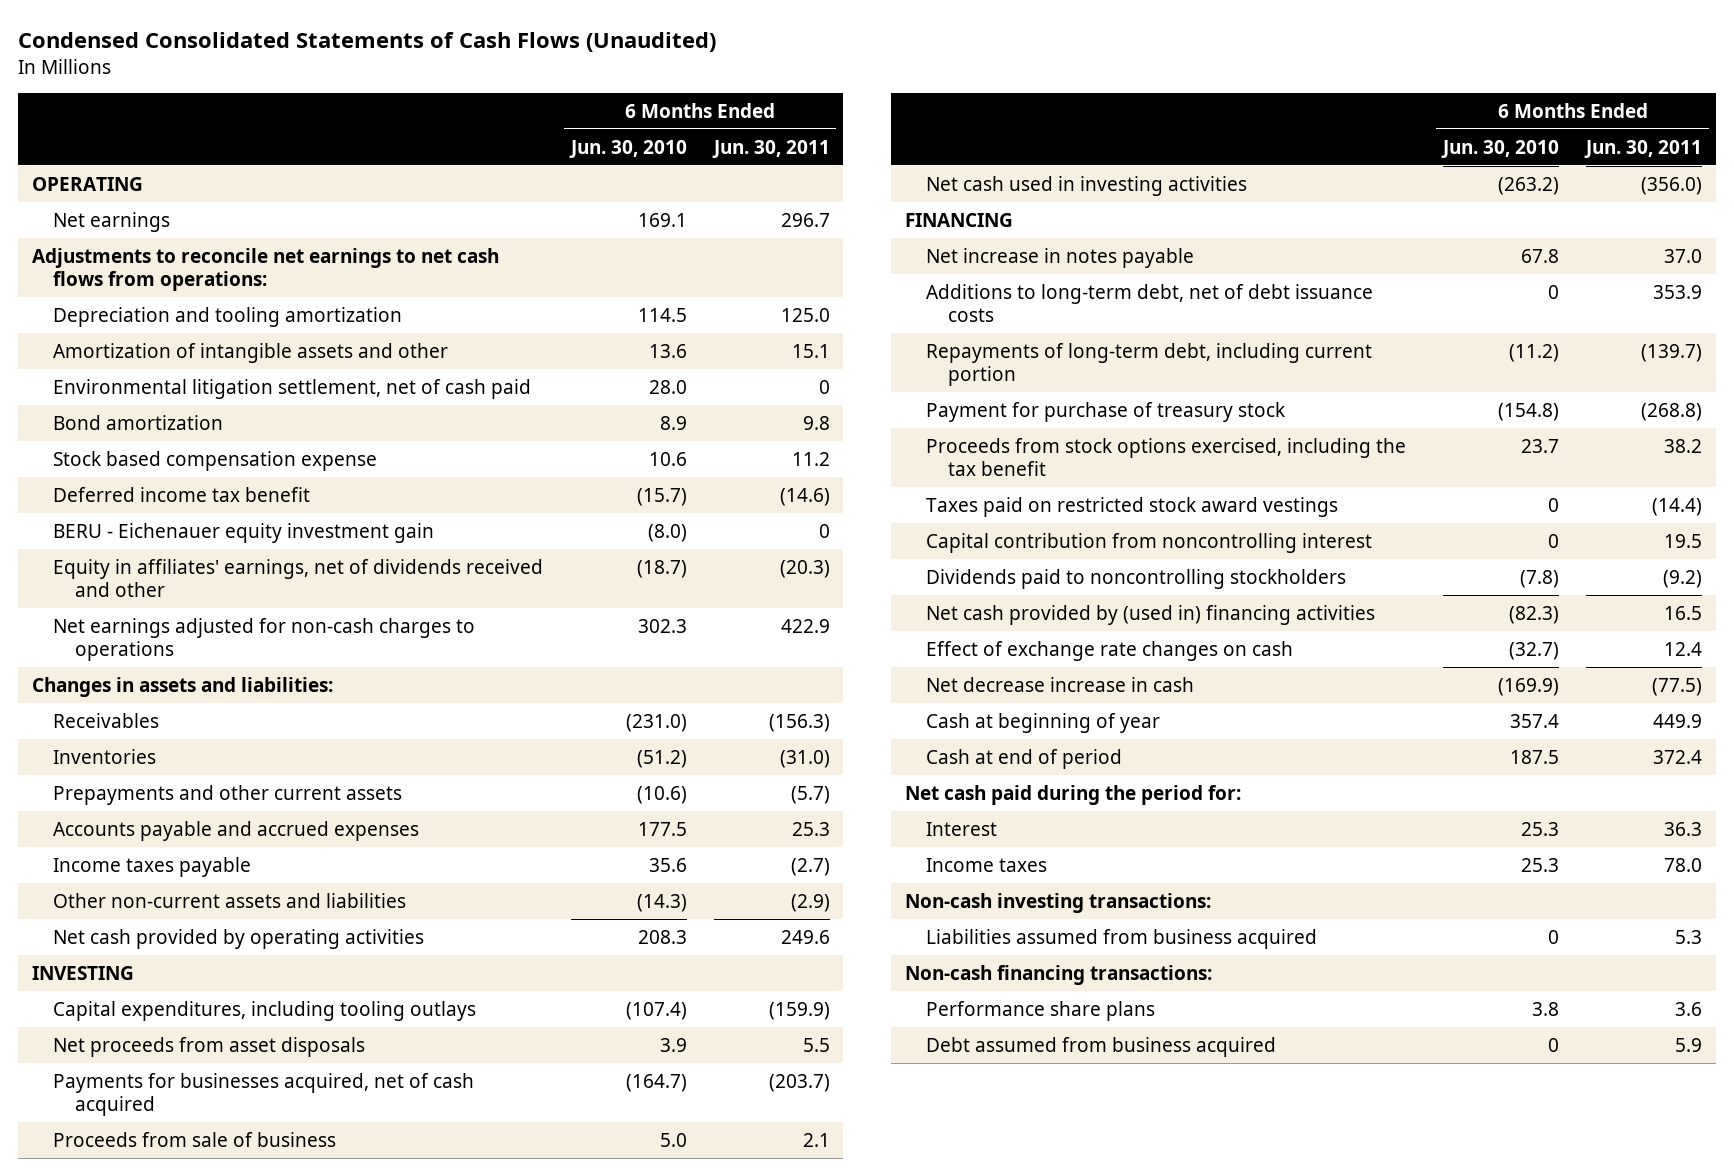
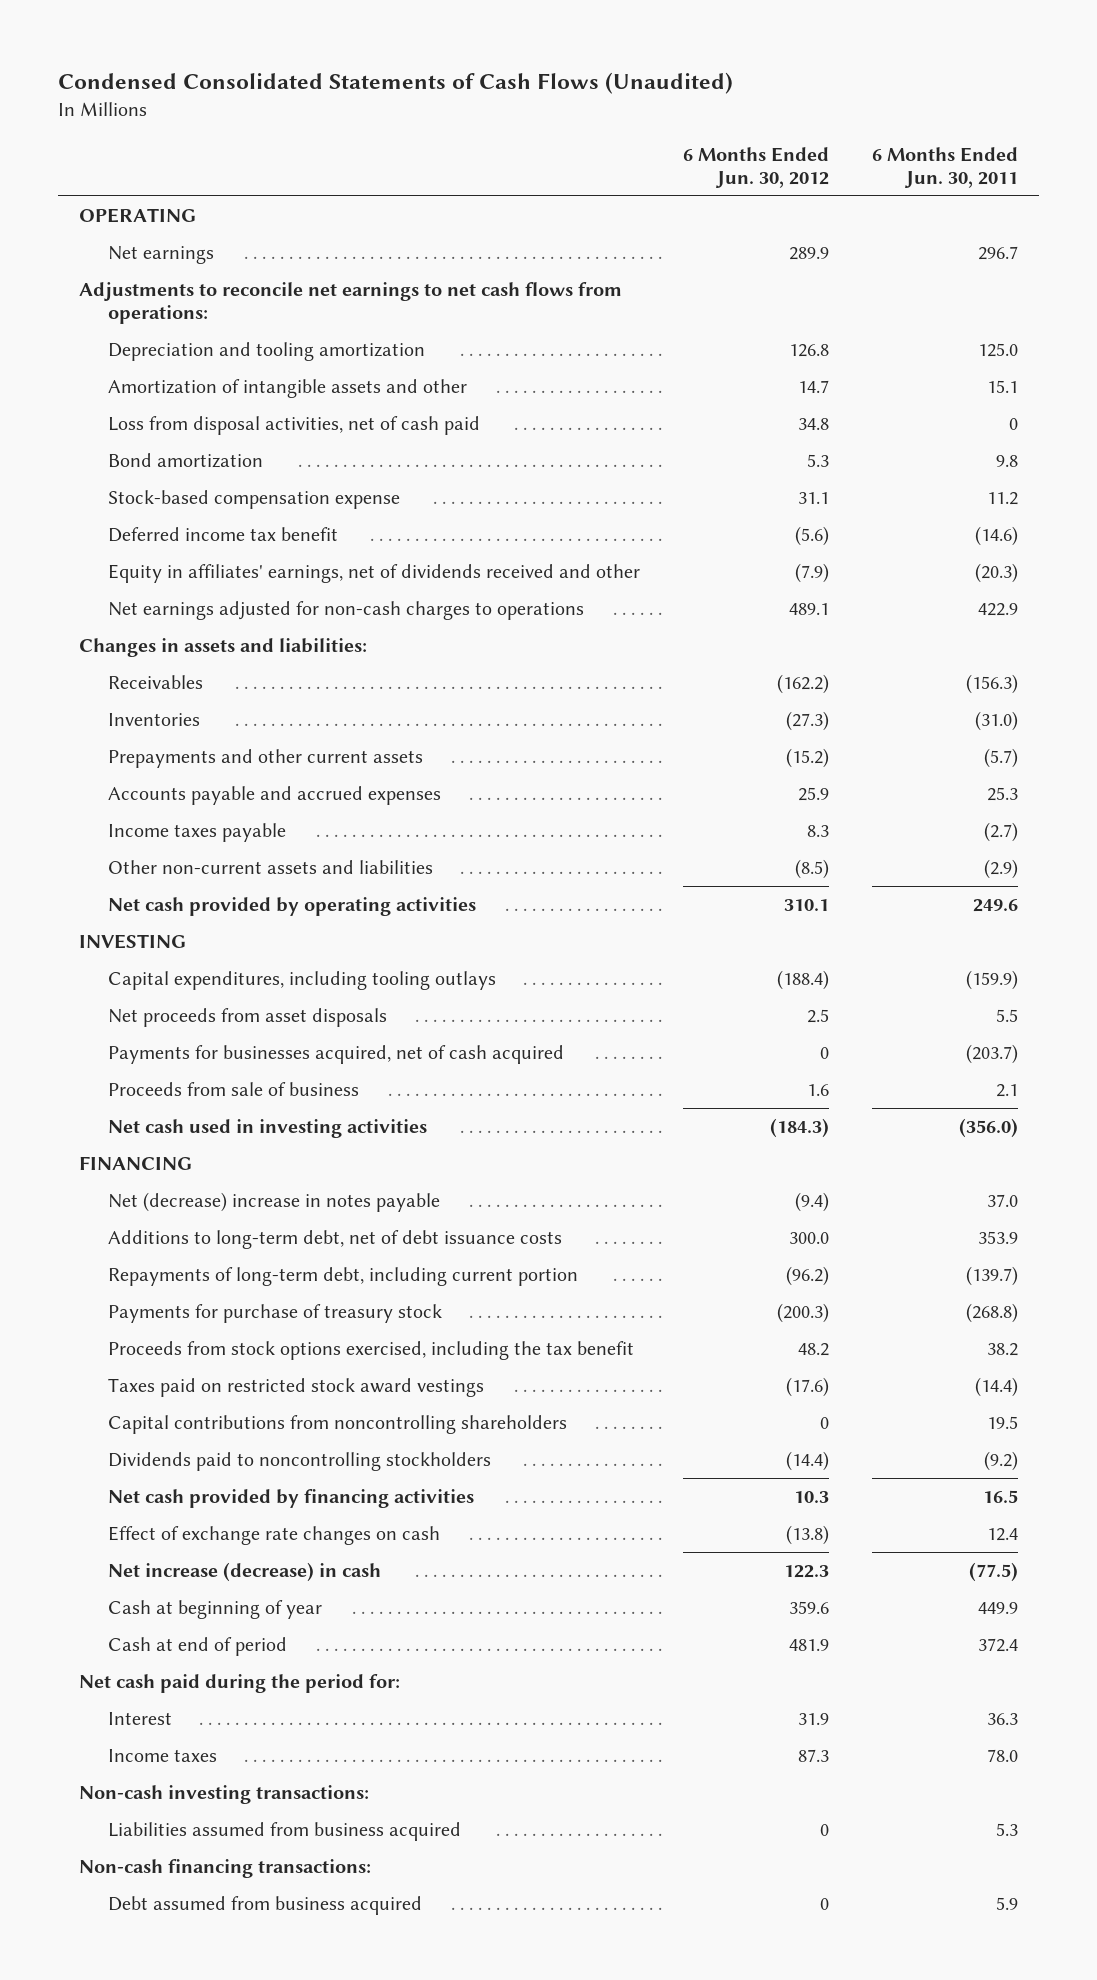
- | 6 Months Ended Jun. 30, 2010 | 6 Months Ended Jun. 30, 2011
+ | 6 Months Ended Jun. 30, 2012 | 6 Months Ended Jun. 30, 2011
- Environmental litigation settlement, net of cash paid | 28.0 | 0
+ Loss from disposal activities, net of cash paid | 34.8 | 0
- Stock based compensation expense | 10.6 | 11.2
+ Stock-based compensation expense | 31.1 | 11.2
- BERU - Eichenauer equity investment gain | (8.0) | 0
- Net increase in notes payable | 67.8 | 37.0
+ Net (decrease) increase in notes payable | (9.4) | 37.0
- Payment for purchase of treasury stock | (154.8) | (268.8)
+ Payments for purchase of treasury stock | (200.3) | (268.8)
- Capital contribution from noncontrolling interest | 0 | 19.5
+ Capital contributions from noncontrolling shareholders | 0 | 19.5
- Net cash provided by (used in) financing activities | (82.3) | 16.5
+ Net cash provided by financing activities | 10.3 | 16.5
- Net decrease increase in cash | (169.9) | (77.5)
+ Net increase (decrease) in cash | 122.3 | (77.5)
- Performance share plans | 3.8 | 3.6

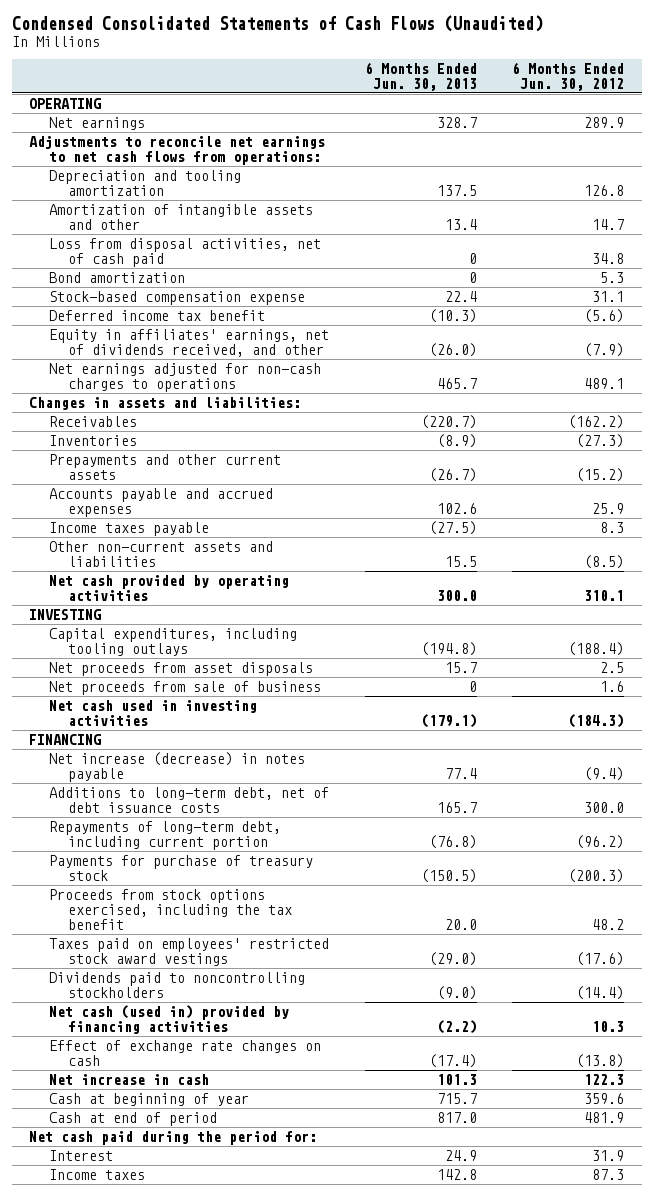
- | 6 Months Ended Jun. 30, 2012 | 6 Months Ended Jun. 30, 2011
+ | 6 Months Ended Jun. 30, 2013 | 6 Months Ended Jun. 30, 2012
- Equity in affiliates' earnings, net of dividends received and other | (7.9) | (20.3)
+ Equity in affiliates' earnings, net of dividends received, and other | (26.0) | (7.9)
- Payments for businesses acquired, net of cash acquired | 0 | (203.7)
- Proceeds from sale of business | 1.6 | 2.1
+ Net proceeds from sale of business | 0 | 1.6
- Net (decrease) increase in notes payable | (9.4) | 37.0
+ Net increase (decrease) in notes payable | 77.4 | (9.4)
- Taxes paid on restricted stock award vestings | (17.6) | (14.4)
- Capital contributions from noncontrolling shareholders | 0 | 19.5
+ Taxes paid on employees' restricted stock award vestings | (29.0) | (17.6)
- Net cash provided by financing activities | 10.3 | 16.5
+ Net cash (used in) provided by financing activities | (2.2) | 10.3
- Net increase (decrease) in cash | 122.3 | (77.5)
+ Net increase in cash | 101.3 | 122.3
- Non-cash investing transactions:
- Liabilities assumed from business acquired | 0 | 5.3
- Non-cash financing transactions:
- Debt assumed from business acquired | 0 | 5.9

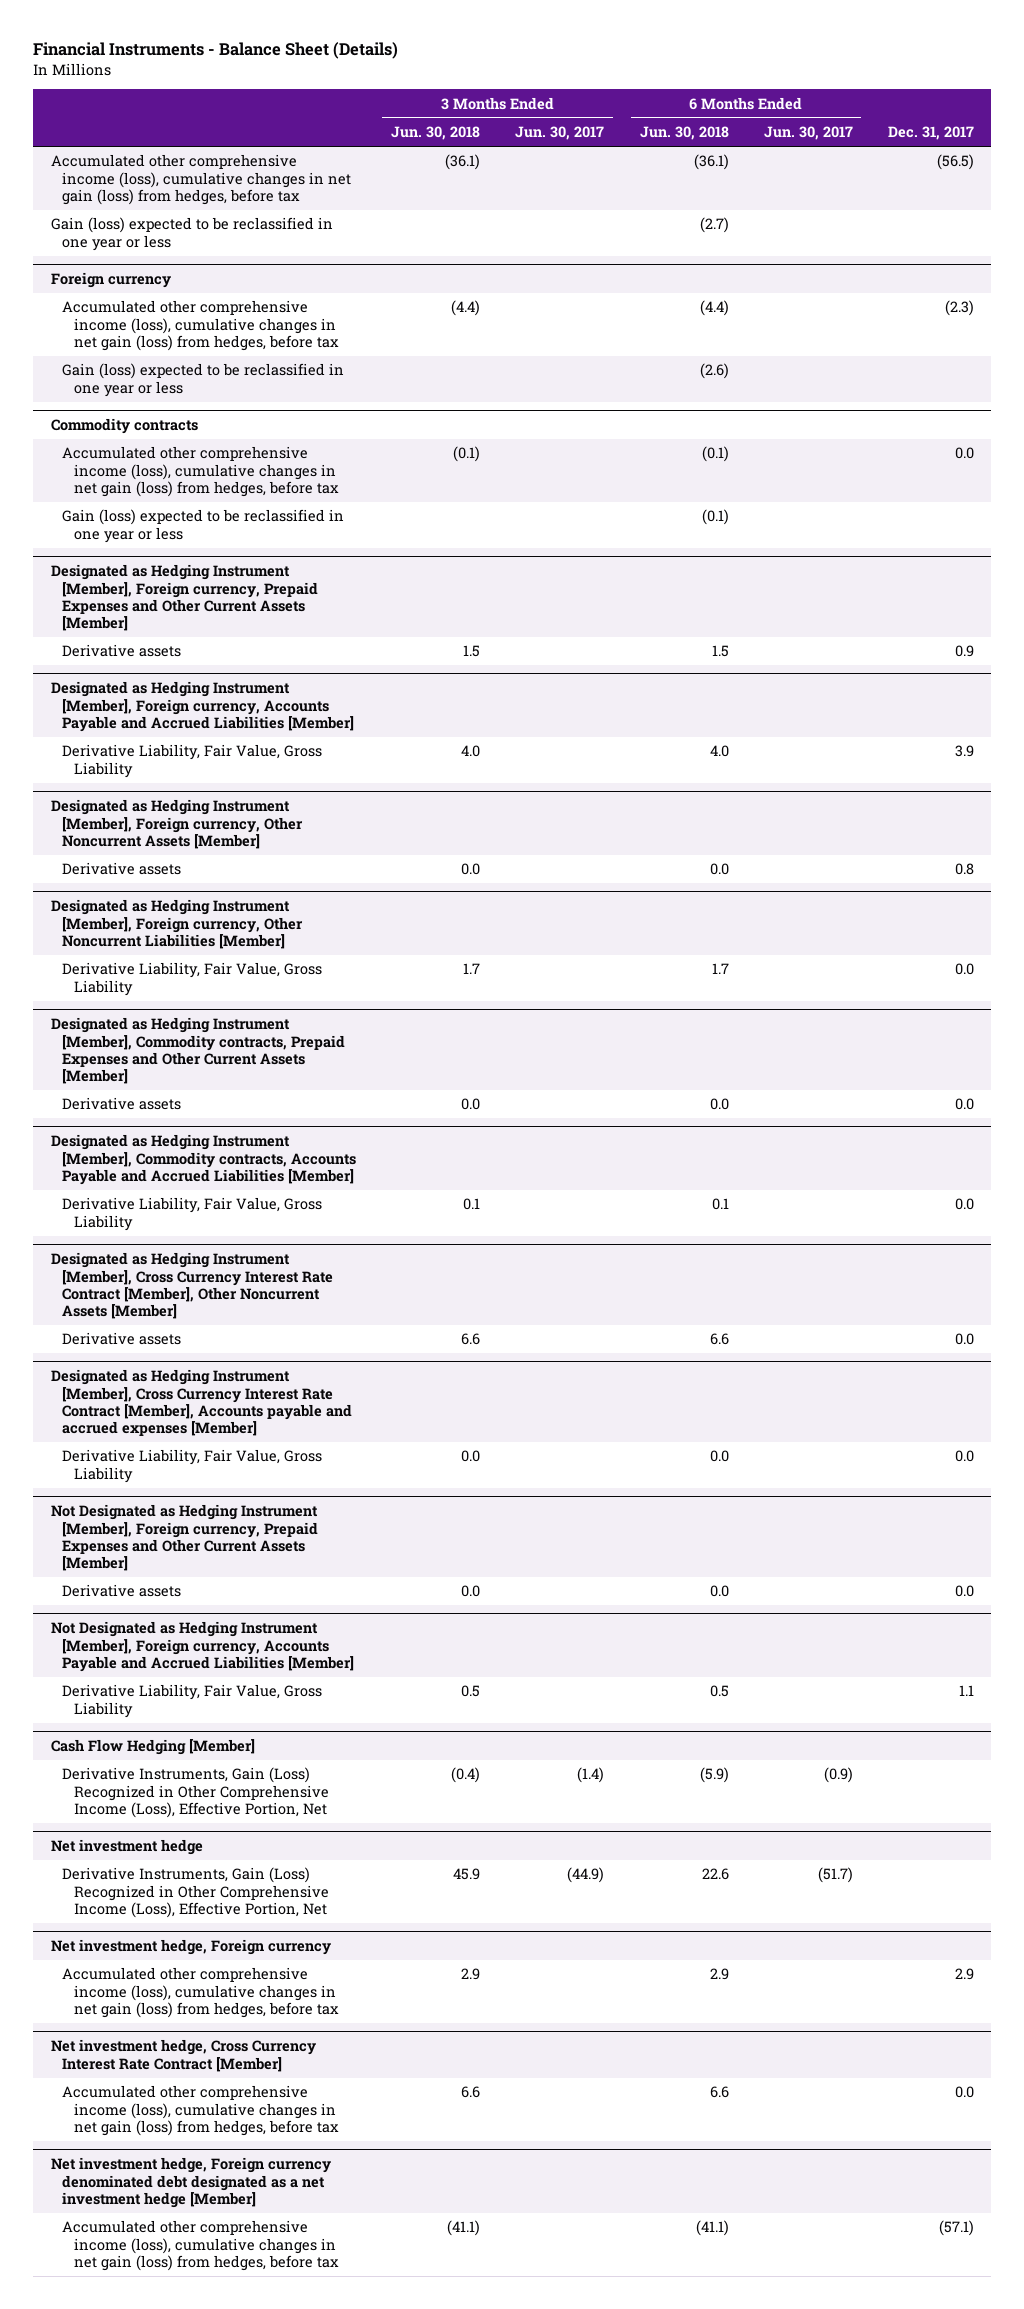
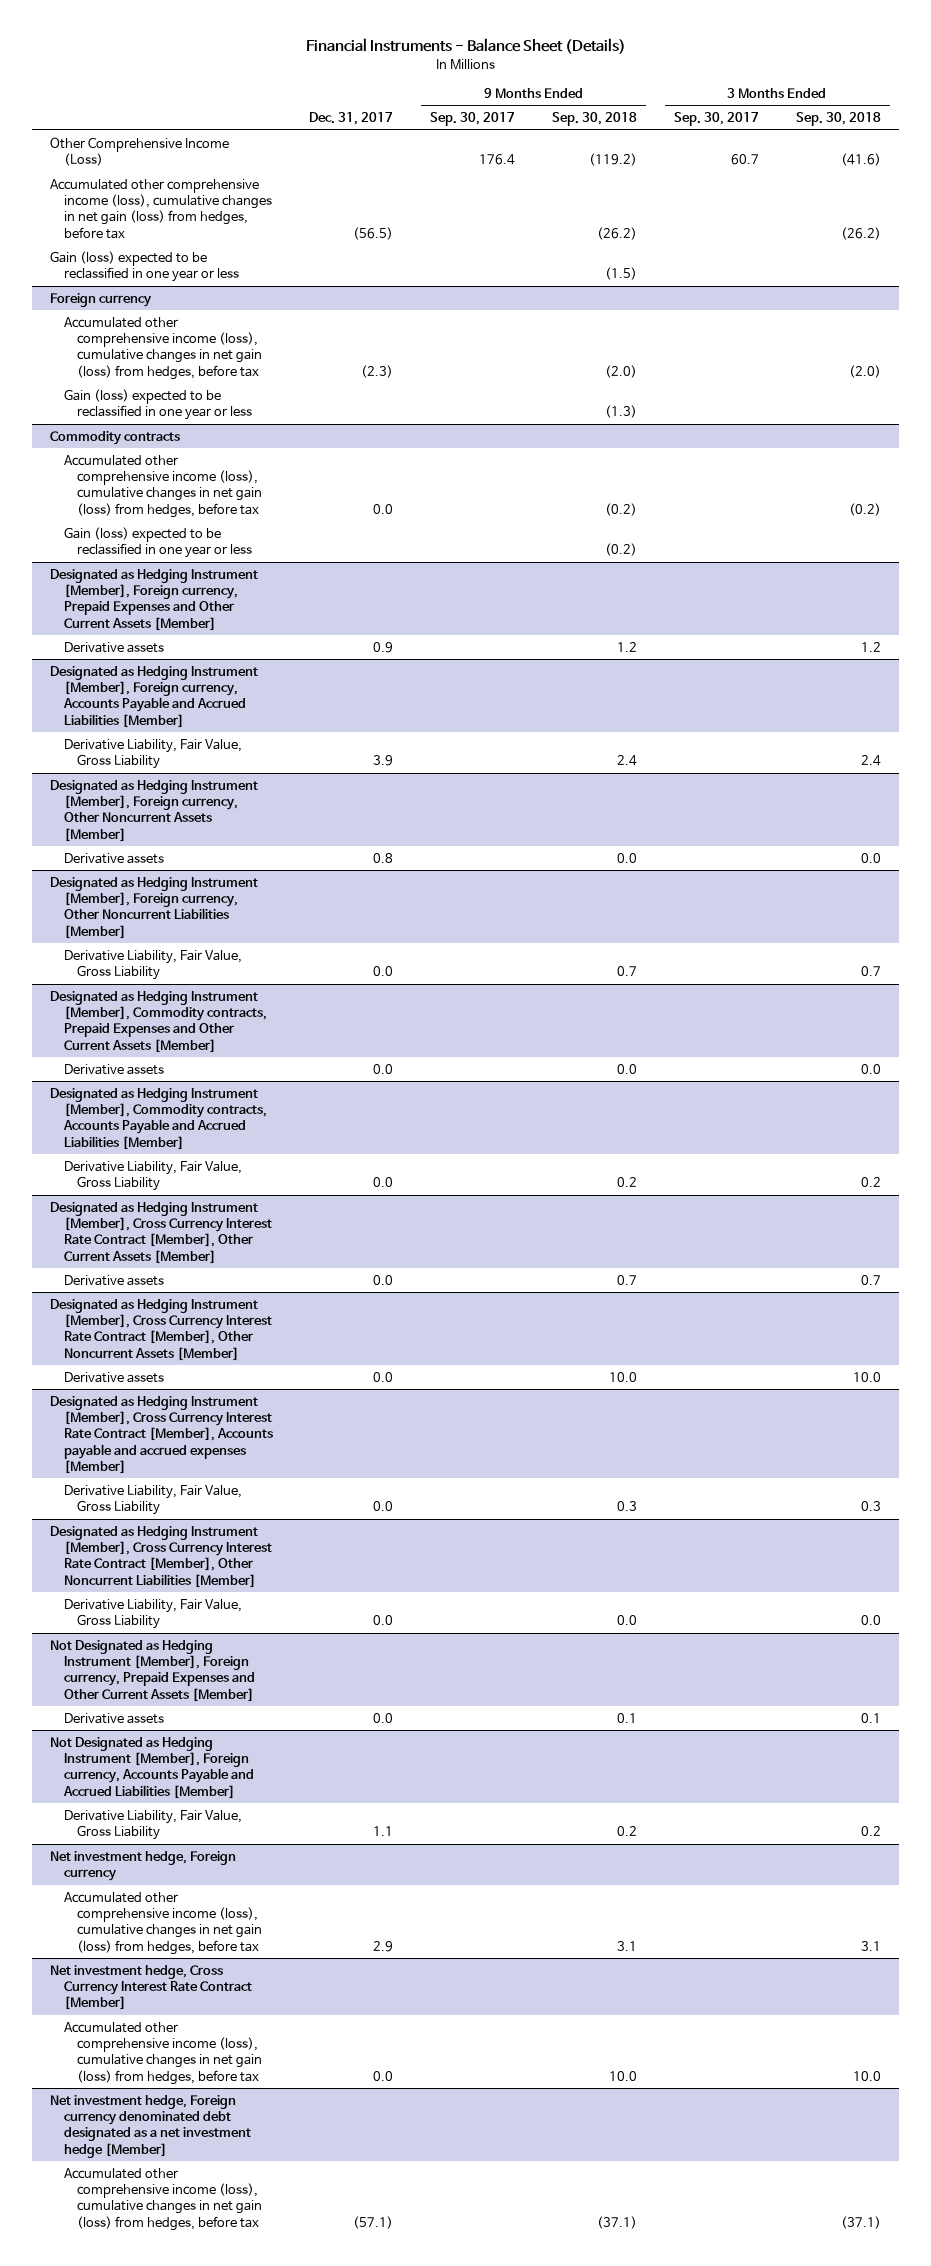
- | 3 Months Ended Jun. 30, 2018 | 3 Months Ended Jun. 30, 2017 | 6 Months Ended Jun. 30, 2018 | 6 Months Ended Jun. 30, 2017 | Dec. 31, 2017
+ | Dec. 31, 2017 | 9 Months Ended Sep. 30, 2017 | 9 Months Ended Sep. 30, 2018 | 3 Months Ended Sep. 30, 2017 | 3 Months Ended Sep. 30, 2018
+ Other Comprehensive Income (Loss) | | 176.4 | (119.2) | 60.7 | (41.6)
+ Designated as Hedging Instrument [Member], Cross Currency Interest Rate Contract [Member], Other Current Assets [Member]
+ Derivative assets | 0.0 | | 0.7 | | 0.7
+ Designated as Hedging Instrument [Member], Cross Currency Interest Rate Contract [Member], Other Noncurrent Liabilities [Member]
+ Derivative Liability, Fair Value, Gross Liability | 0.0 | | 0.0 | | 0.0
- Cash Flow Hedging [Member]
- Derivative Instruments, Gain (Loss) Recognized in Other Comprehensive Income (Loss), Effective Portion, Net | (0.4) | (1.4) | (5.9) | (0.9) |
- Net investment hedge
- Derivative Instruments, Gain (Loss) Recognized in Other Comprehensive Income (Loss), Effective Portion, Net | 45.9 | (44.9) | 22.6 | (51.7) |

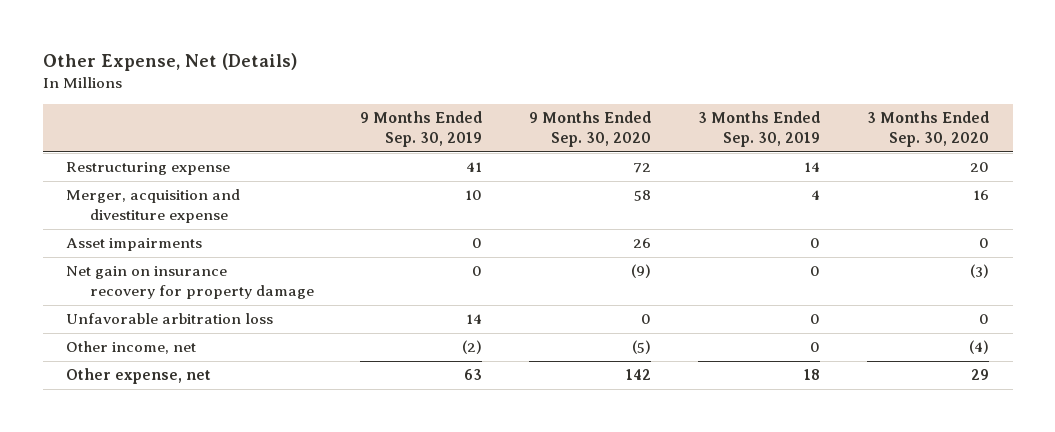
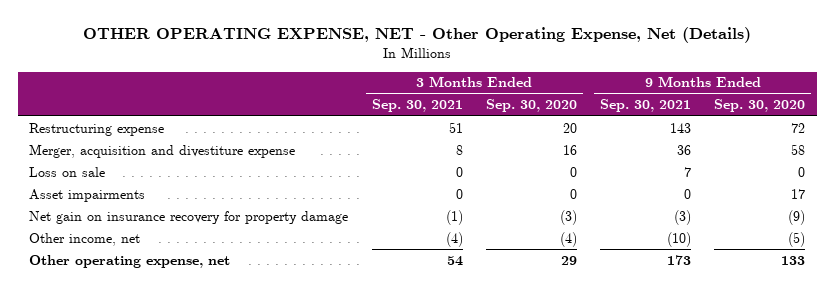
- Other Expense, Net (Details)
+ OTHER OPERATING EXPENSE, NET - Other Operating Expense, Net (Details)
- | 9 Months Ended Sep. 30, 2019 | 9 Months Ended Sep. 30, 2020 | 3 Months Ended Sep. 30, 2019 | 3 Months Ended Sep. 30, 2020
+ | 3 Months Ended Sep. 30, 2021 | 3 Months Ended Sep. 30, 2020 | 9 Months Ended Sep. 30, 2021 | 9 Months Ended Sep. 30, 2020
- Asset impairments | 0 | 26 | 0 | 0
+ Loss on sale | 0 | 0 | 7 | 0
+ Asset impairments | 0 | 0 | 0 | 17
- Unfavorable arbitration loss | 14 | 0 | 0 | 0
- Other expense, net | 63 | 142 | 18 | 29
+ Other operating expense, net | 54 | 29 | 173 | 133

